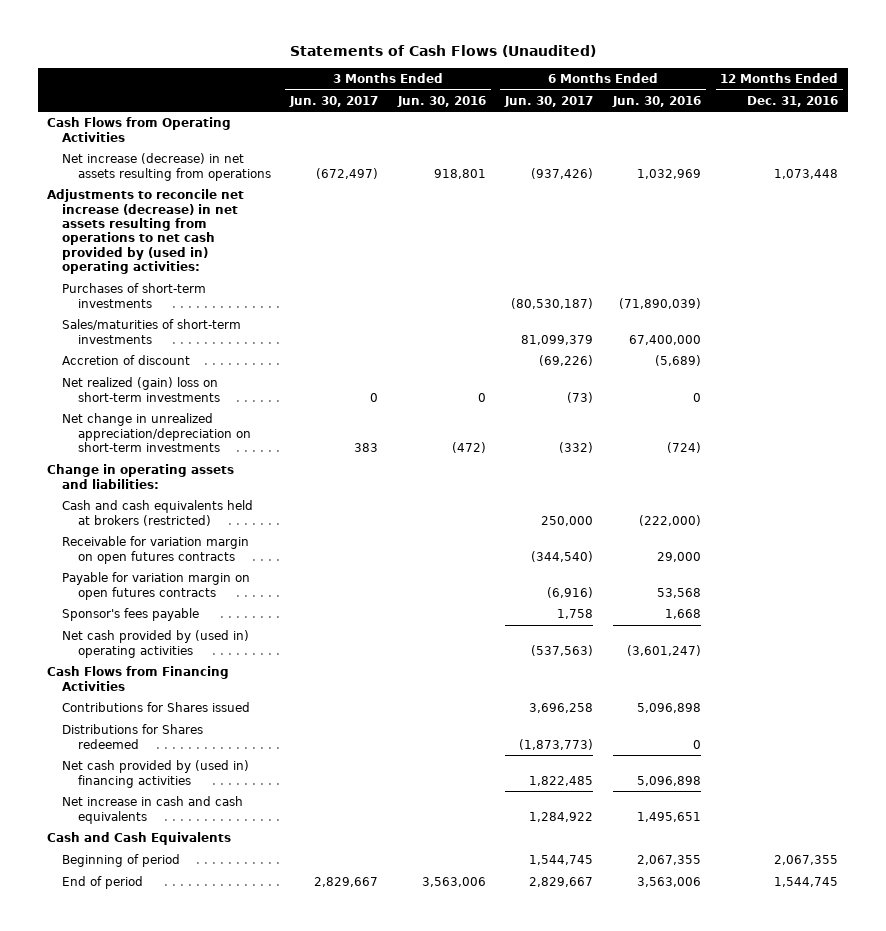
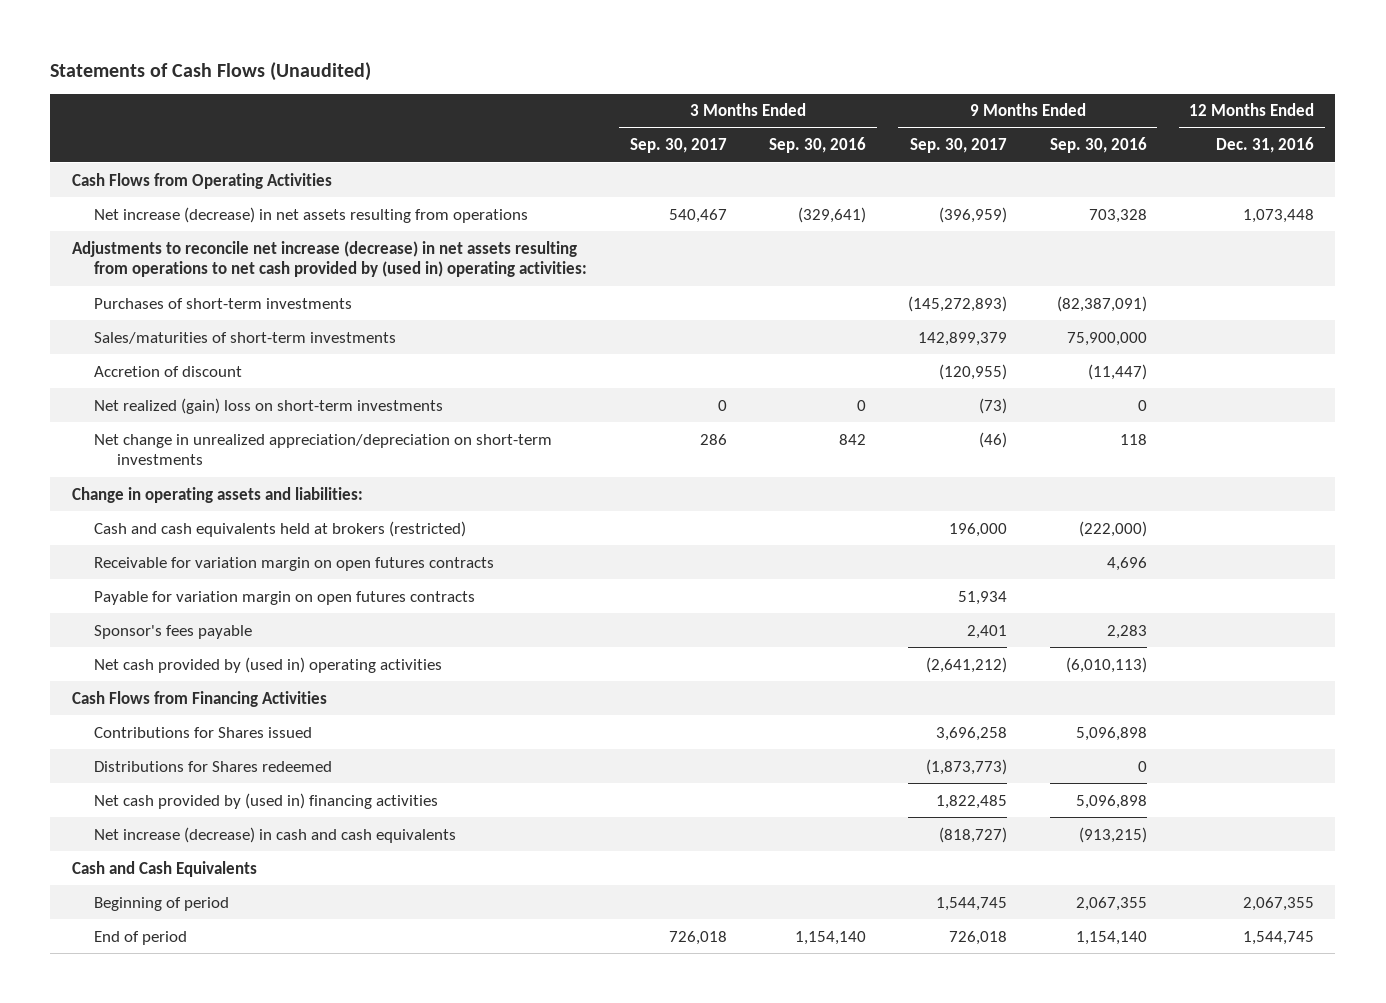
- | 3 Months Ended Jun. 30, 2017 | 3 Months Ended Jun. 30, 2016 | 6 Months Ended Jun. 30, 2017 | 6 Months Ended Jun. 30, 2016 | 12 Months Ended Dec. 31, 2016
+ | 3 Months Ended Sep. 30, 2017 | 3 Months Ended Sep. 30, 2016 | 9 Months Ended Sep. 30, 2017 | 9 Months Ended Sep. 30, 2016 | 12 Months Ended Dec. 31, 2016
- Net increase in cash and cash equivalents | | | 1,284,922 | 1,495,651 |
+ Net increase (decrease) in cash and cash equivalents | | | (818,727) | (913,215) |

